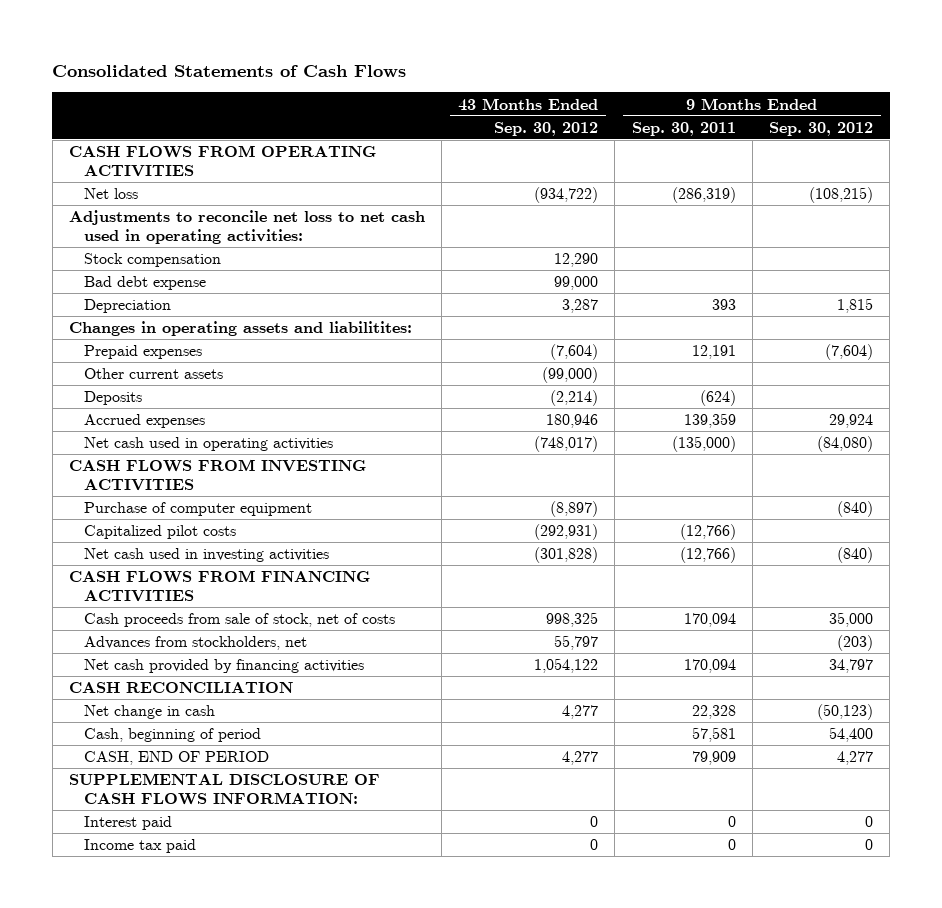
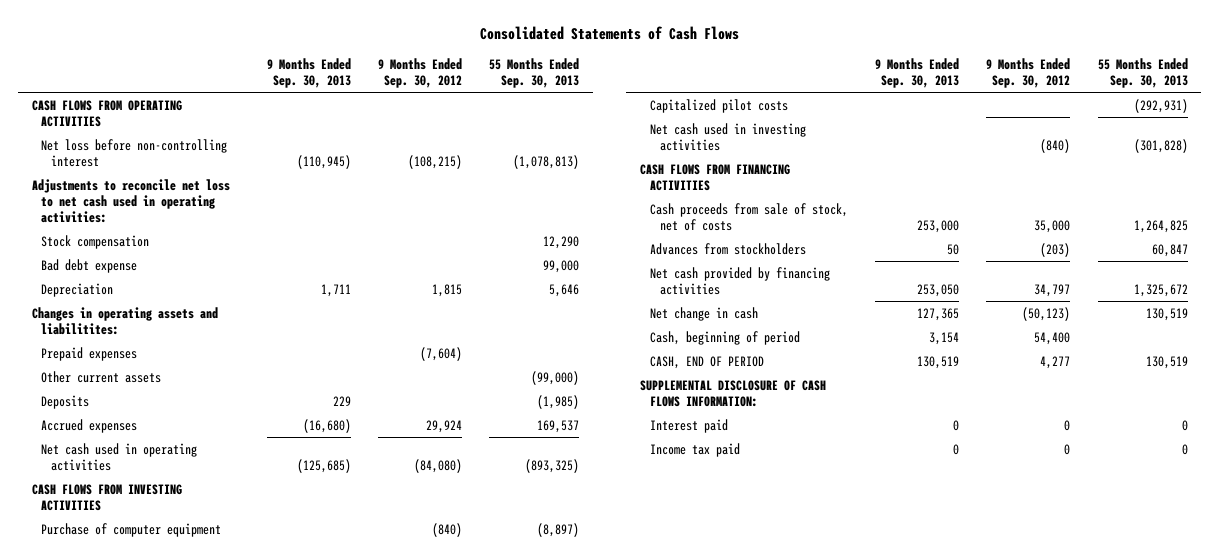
- | 43 Months Ended Sep. 30, 2012 | 9 Months Ended Sep. 30, 2011 | 9 Months Ended Sep. 30, 2012
+ | 9 Months Ended Sep. 30, 2013 | 9 Months Ended Sep. 30, 2012 | 55 Months Ended Sep. 30, 2013
- Net loss | (934,722) | (286,319) | (108,215)
+ Net loss before non-controlling interest | (110,945) | (108,215) | (1,078,813)
- Advances from stockholders, net | 55,797 | | (203)
+ Advances from stockholders | 50 | (203) | 60,847
- CASH RECONCILIATION

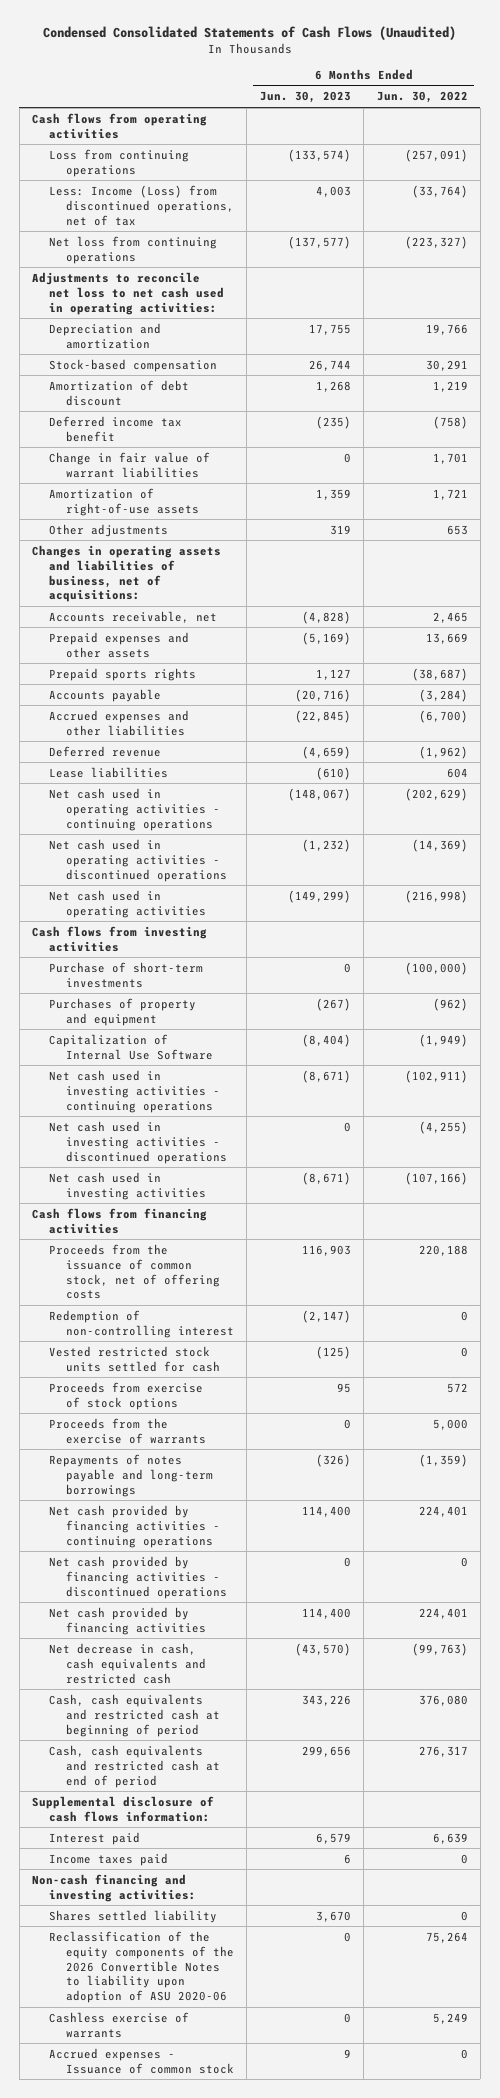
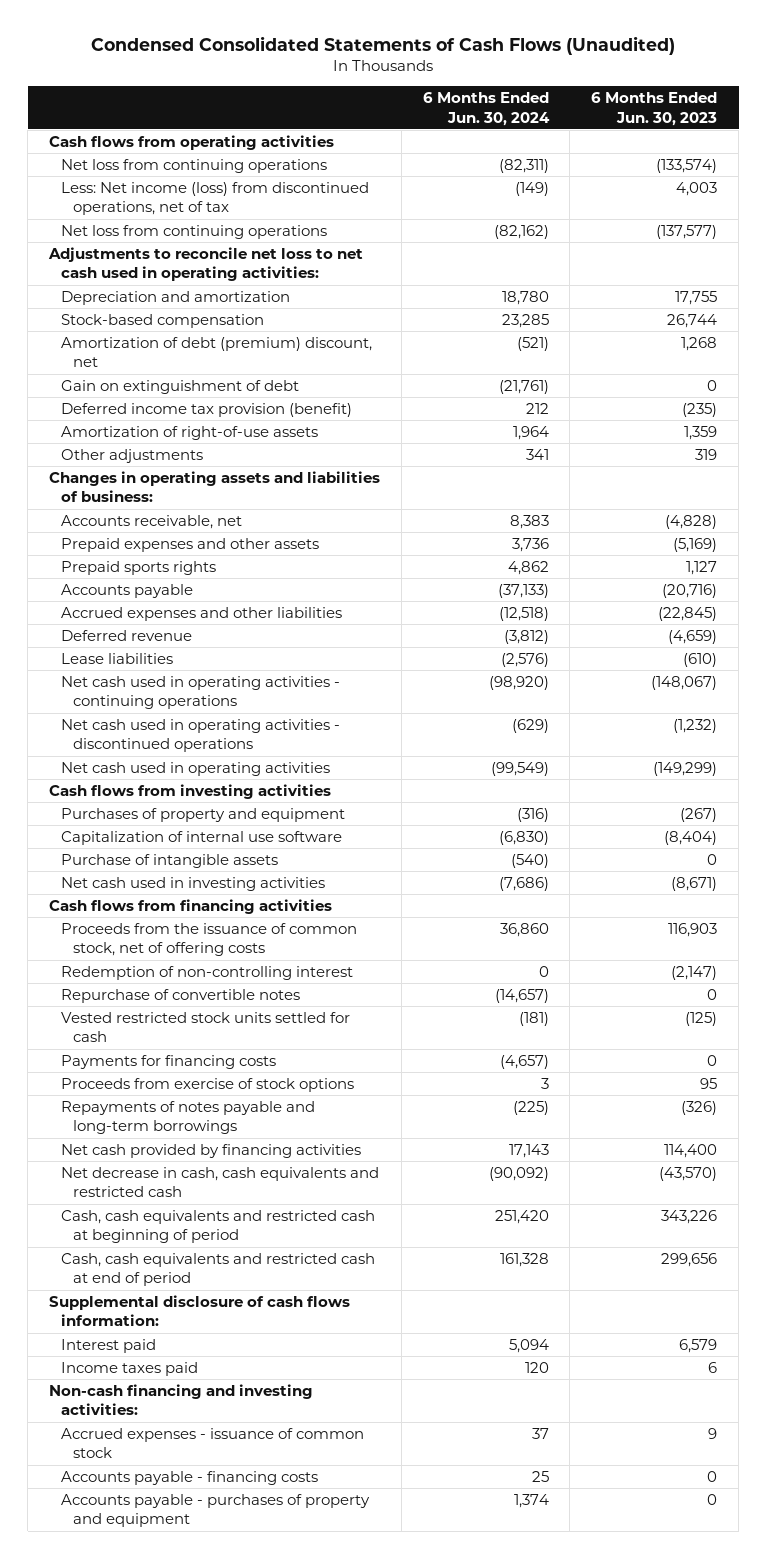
- | 6 Months Ended Jun. 30, 2023 | 6 Months Ended Jun. 30, 2022
+ | 6 Months Ended Jun. 30, 2024 | 6 Months Ended Jun. 30, 2023
- Loss from continuing operations | (133,574) | (257,091)
- Less: Income (Loss) from discontinued operations, net of tax | 4,003 | (33,764)
+ Net loss from continuing operations | (82,311) | (133,574)
+ Less: Net income (loss) from discontinued operations, net of tax | (149) | 4,003
- Amortization of debt discount | 1,268 | 1,219
- Deferred income tax benefit | (235) | (758)
- Change in fair value of warrant liabilities | 0 | 1,701
+ Amortization of debt (premium) discount, net | (521) | 1,268
+ Gain on extinguishment of debt | (21,761) | 0
+ Deferred income tax provision (benefit) | 212 | (235)
- Changes in operating assets and liabilities of business, net of acquisitions:
+ Changes in operating assets and liabilities of business:
- Purchase of short-term investments | 0 | (100,000)
- Capitalization of Internal Use Software | (8,404) | (1,949)
- Net cash used in investing activities - continuing operations | (8,671) | (102,911)
- Net cash used in investing activities - discontinued operations | 0 | (4,255)
+ Capitalization of internal use software | (6,830) | (8,404)
+ Purchase of intangible assets | (540) | 0
+ Repurchase of convertible notes | (14,657) | 0
+ Payments for financing costs | (4,657) | 0
- Proceeds from the exercise of warrants | 0 | 5,000
- Net cash provided by financing activities - continuing operations | 114,400 | 224,401
- Net cash provided by financing activities - discontinued operations | 0 | 0
- Shares settled liability | 3,670 | 0
- Reclassification of the equity components of the 2026 Convertible Notes to liability upon adoption of ASU 2020-06 | 0 | 75,264
- Cashless exercise of warrants | 0 | 5,249
- Accrued expenses - Issuance of common stock | 9 | 0
+ Accrued expenses - issuance of common stock | 37 | 9
+ Accounts payable - financing costs | 25 | 0
+ Accounts payable - purchases of property and equipment | 1,374 | 0

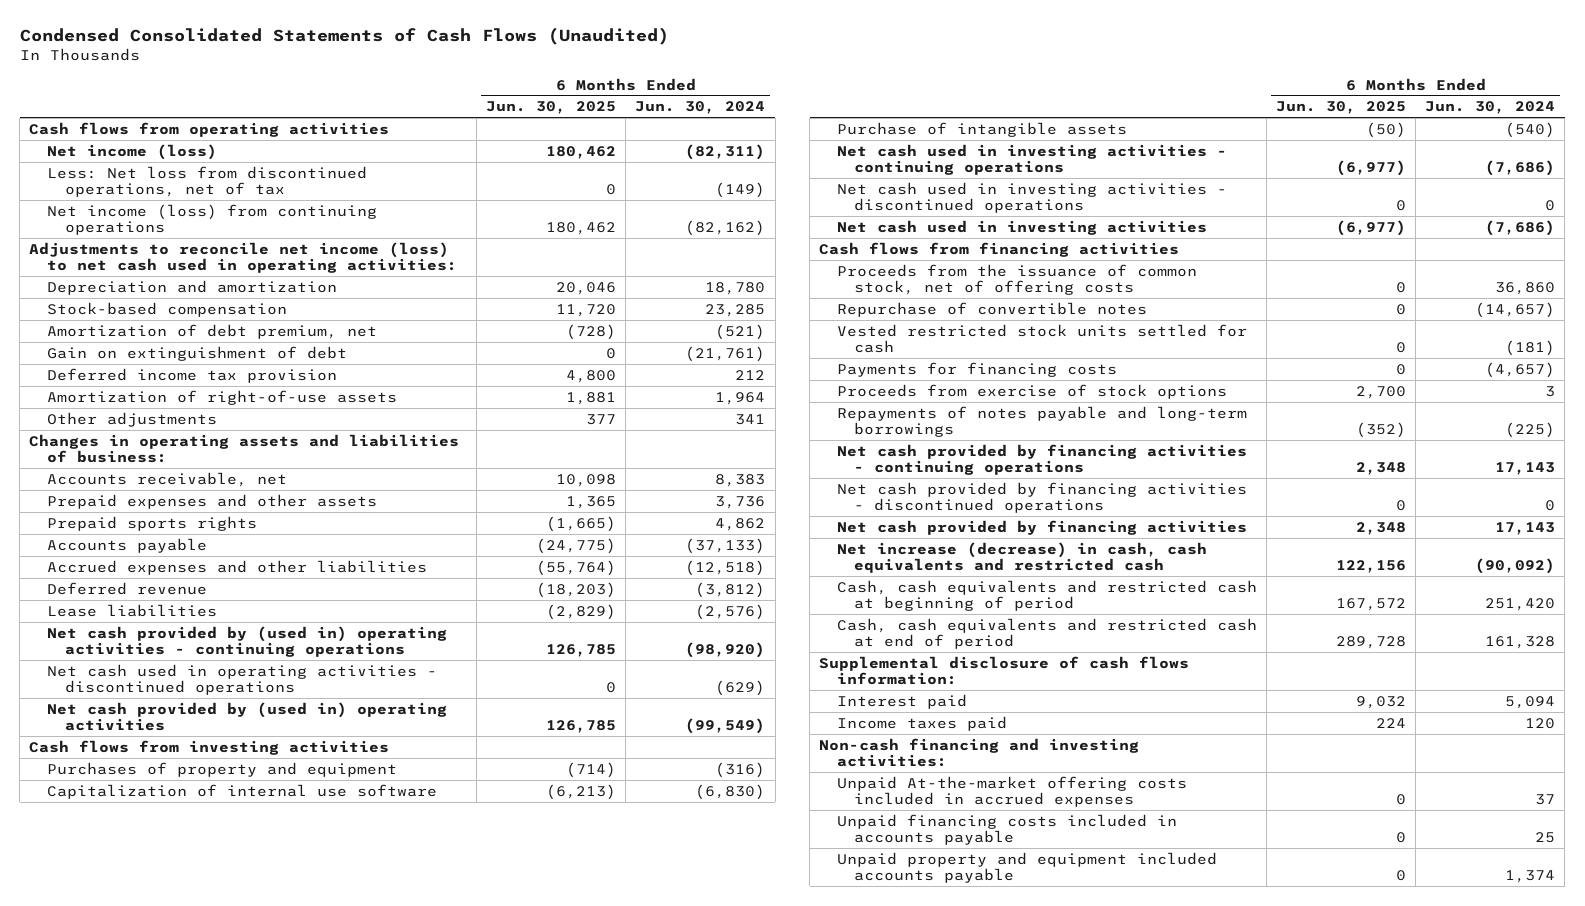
- | 6 Months Ended Jun. 30, 2024 | 6 Months Ended Jun. 30, 2023
+ | 6 Months Ended Jun. 30, 2025 | 6 Months Ended Jun. 30, 2024
- Net loss from continuing operations | (82,311) | (133,574)
- Less: Net income (loss) from discontinued operations, net of tax | (149) | 4,003
- Net loss from continuing operations | (82,162) | (137,577)
- Adjustments to reconcile net loss to net cash used in operating activities:
+ Net income (loss) | 180,462 | (82,311)
+ Less: Net loss from discontinued operations, net of tax | 0 | (149)
+ Net income (loss) from continuing operations | 180,462 | (82,162)
+ Adjustments to reconcile net income (loss) to net cash used in operating activities:
- Amortization of debt (premium) discount, net | (521) | 1,268
+ Amortization of debt premium, net | (728) | (521)
- Deferred income tax provision (benefit) | 212 | (235)
+ Deferred income tax provision | 4,800 | 212
- Net cash used in operating activities - continuing operations | (98,920) | (148,067)
+ Net cash provided by (used in) operating activities - continuing operations | 126,785 | (98,920)
- Net cash used in operating activities | (99,549) | (149,299)
+ Net cash provided by (used in) operating activities | 126,785 | (99,549)
+ Net cash used in investing activities - continuing operations | (6,977) | (7,686)
+ Net cash used in investing activities - discontinued operations | 0 | 0
- Redemption of non-controlling interest | 0 | (2,147)
+ Net cash provided by financing activities - continuing operations | 2,348 | 17,143
+ Net cash provided by financing activities - discontinued operations | 0 | 0
- Net decrease in cash, cash equivalents and restricted cash | (90,092) | (43,570)
+ Net increase (decrease) in cash, cash equivalents and restricted cash | 122,156 | (90,092)
- Accrued expenses - issuance of common stock | 37 | 9
- Accounts payable - financing costs | 25 | 0
- Accounts payable - purchases of property and equipment | 1,374 | 0
+ Unpaid At-the-market offering costs included in accrued expenses | 0 | 37
+ Unpaid financing costs included in accounts payable | 0 | 25
+ Unpaid property and equipment included accounts payable | 0 | 1,374

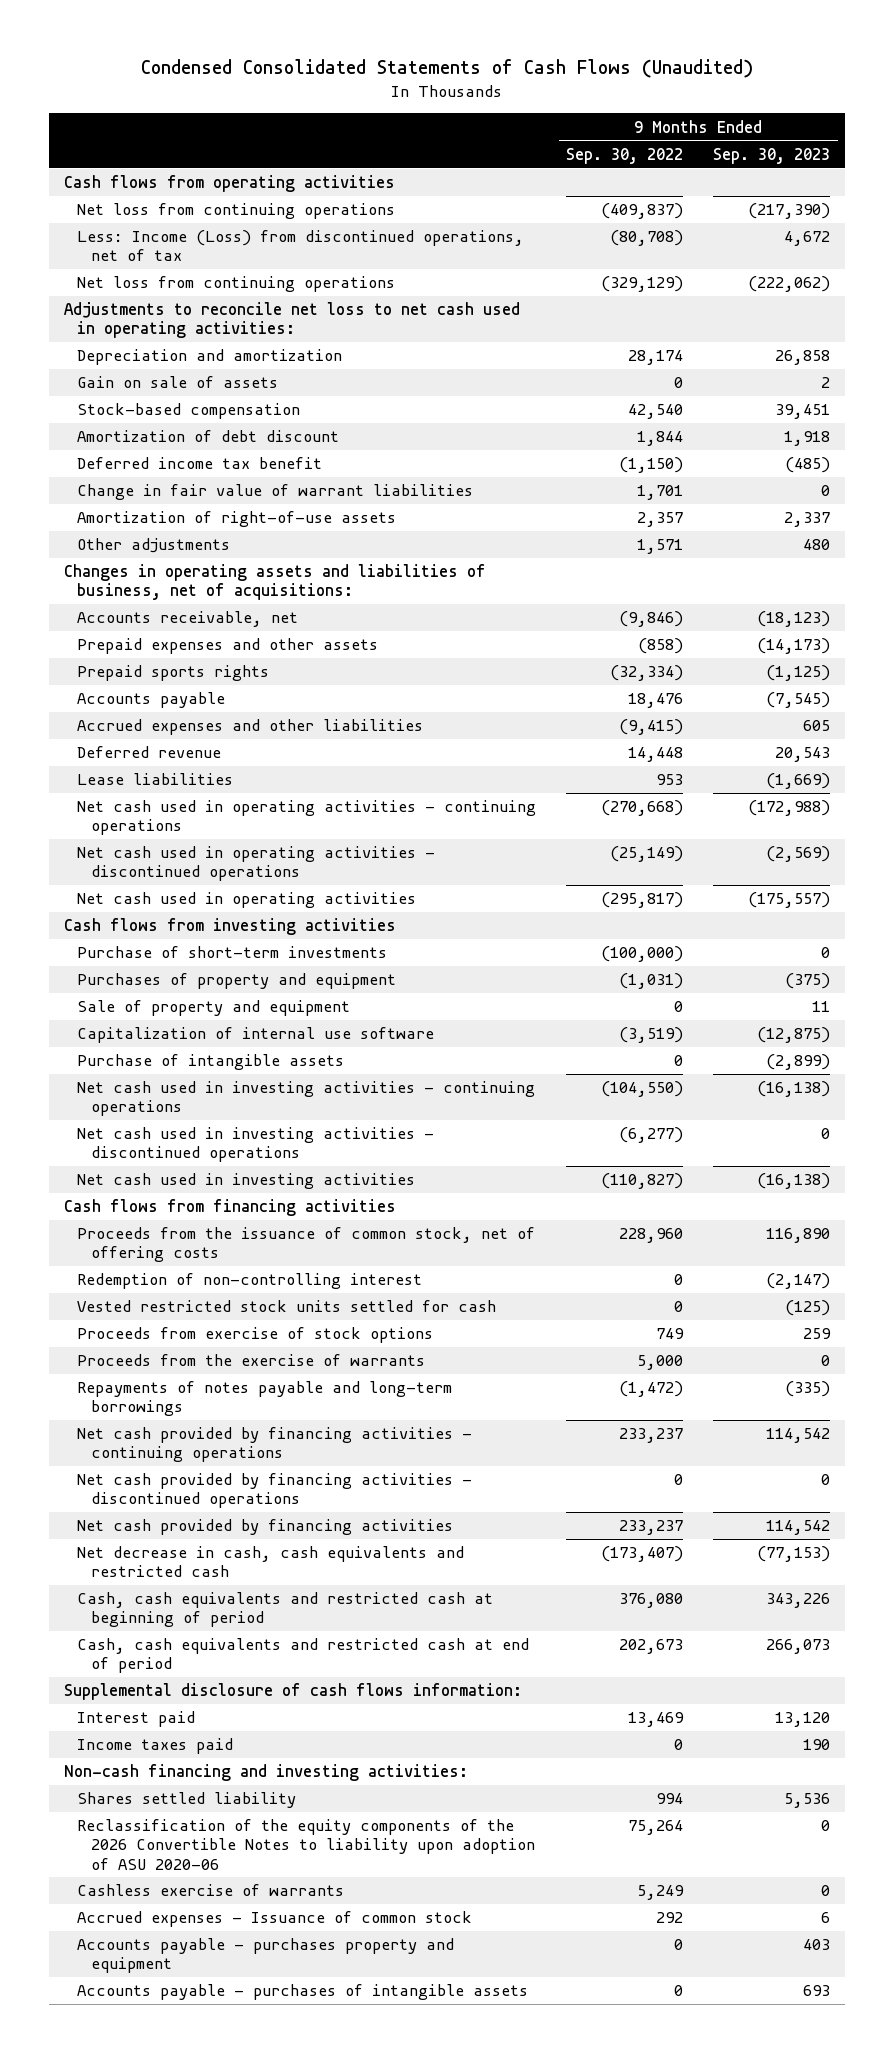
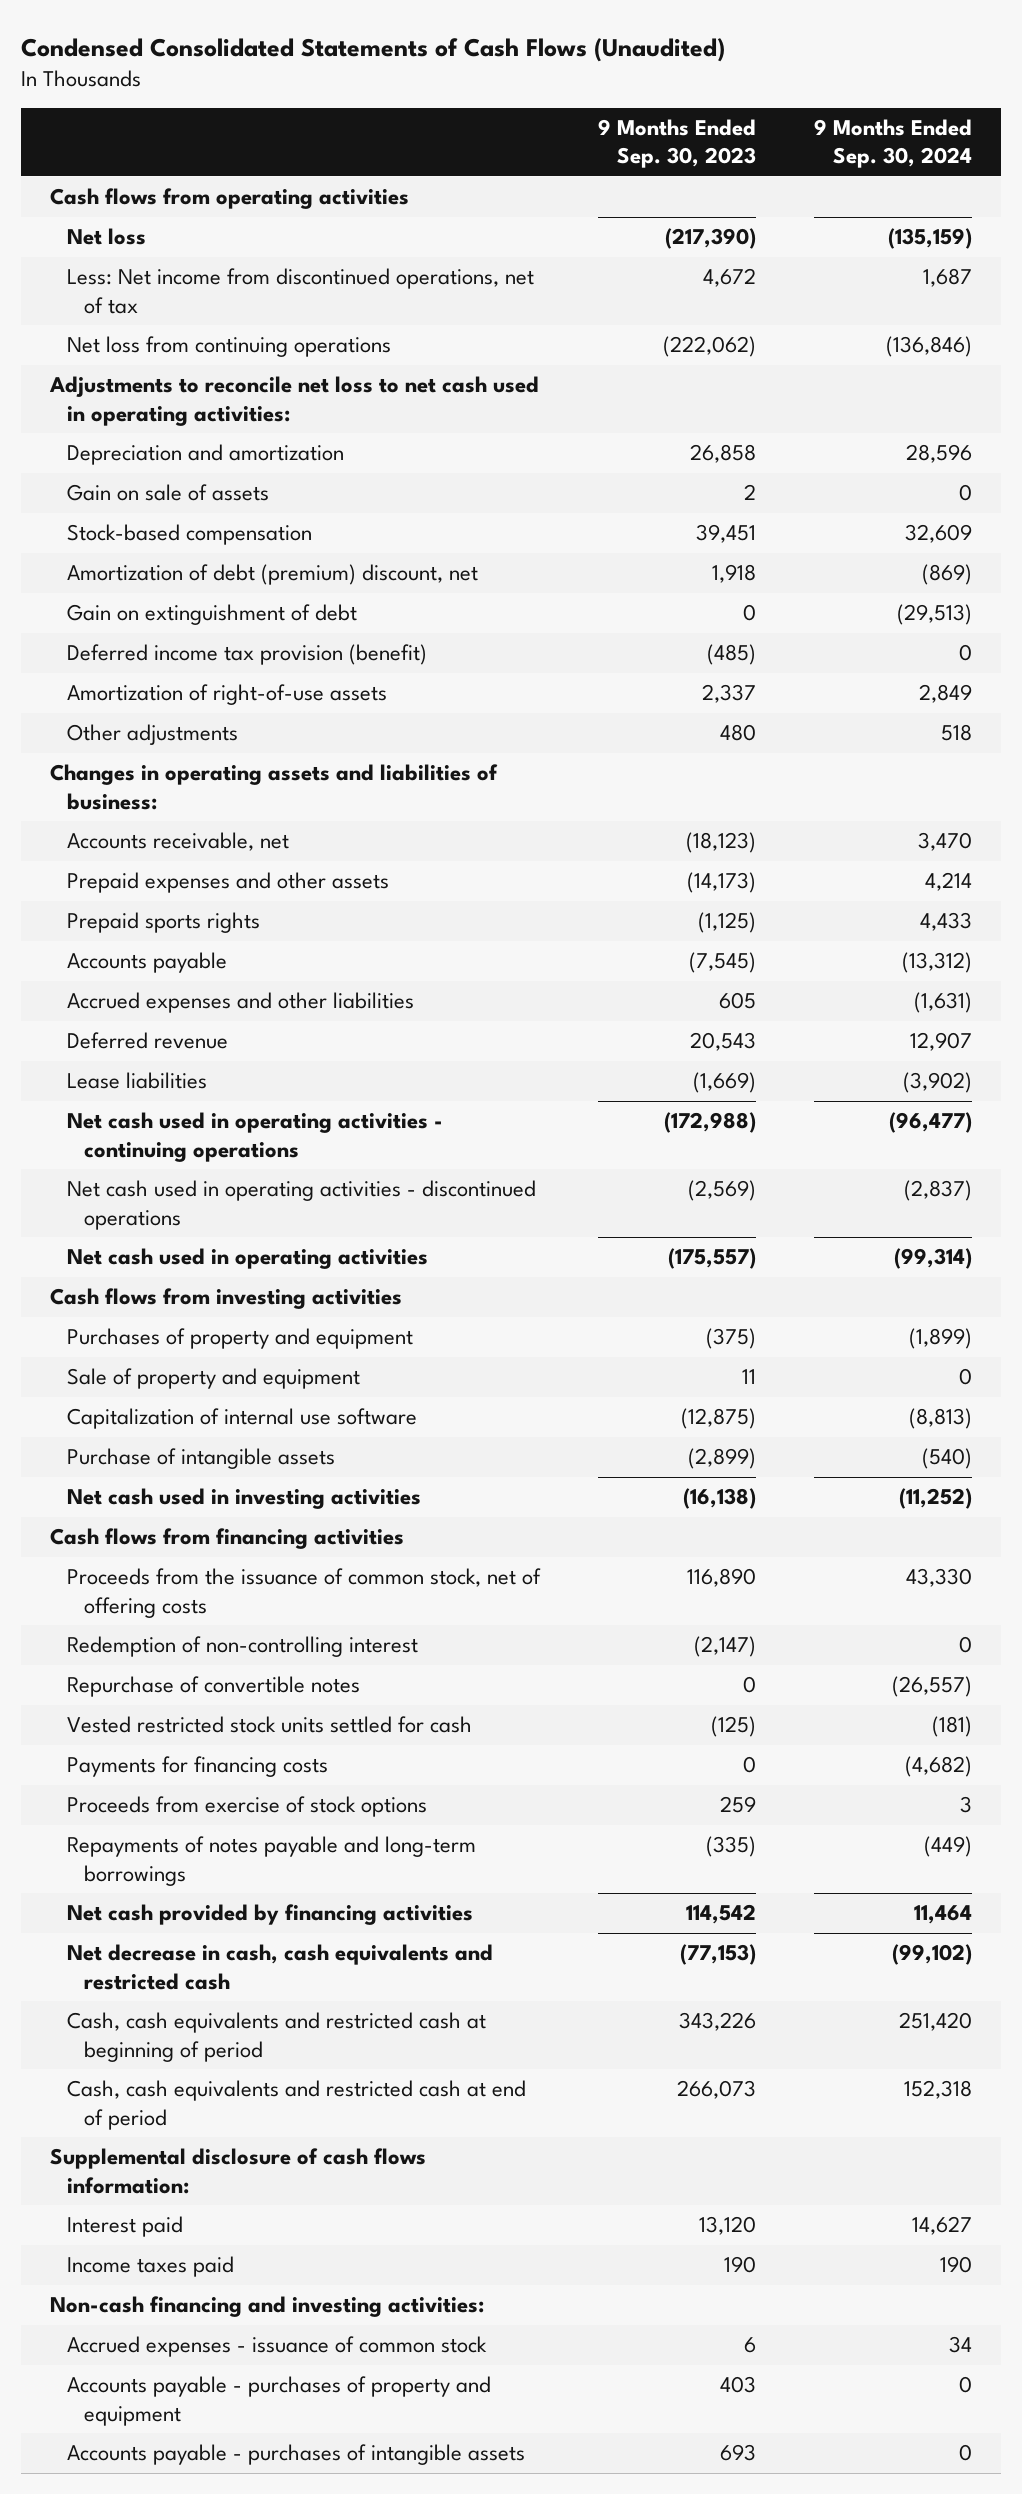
- | 9 Months Ended Sep. 30, 2022 | 9 Months Ended Sep. 30, 2023
+ | 9 Months Ended Sep. 30, 2023 | 9 Months Ended Sep. 30, 2024
- Net loss from continuing operations | (409,837) | (217,390)
- Less: Income (Loss) from discontinued operations, net of tax | (80,708) | 4,672
+ Net loss | (217,390) | (135,159)
+ Less: Net income from discontinued operations, net of tax | 4,672 | 1,687
- Amortization of debt discount | 1,844 | 1,918
- Deferred income tax benefit | (1,150) | (485)
- Change in fair value of warrant liabilities | 1,701 | 0
+ Amortization of debt (premium) discount, net | 1,918 | (869)
+ Gain on extinguishment of debt | 0 | (29,513)
+ Deferred income tax provision (benefit) | (485) | 0
- Changes in operating assets and liabilities of business, net of acquisitions:
+ Changes in operating assets and liabilities of business:
- Purchase of short-term investments | (100,000) | 0
- Net cash used in investing activities - continuing operations | (104,550) | (16,138)
- Net cash used in investing activities - discontinued operations | (6,277) | 0
+ Repurchase of convertible notes | 0 | (26,557)
+ Payments for financing costs | 0 | (4,682)
- Proceeds from the exercise of warrants | 5,000 | 0
- Net cash provided by financing activities - continuing operations | 233,237 | 114,542
- Net cash provided by financing activities - discontinued operations | 0 | 0
- Shares settled liability | 994 | 5,536
- Reclassification of the equity components of the 2026 Convertible Notes to liability upon adoption of ASU 2020-06 | 75,264 | 0
- Cashless exercise of warrants | 5,249 | 0
- Accrued expenses - Issuance of common stock | 292 | 6
- Accounts payable - purchases property and equipment | 0 | 403
+ Accrued expenses - issuance of common stock | 6 | 34
+ Accounts payable - purchases of property and equipment | 403 | 0

